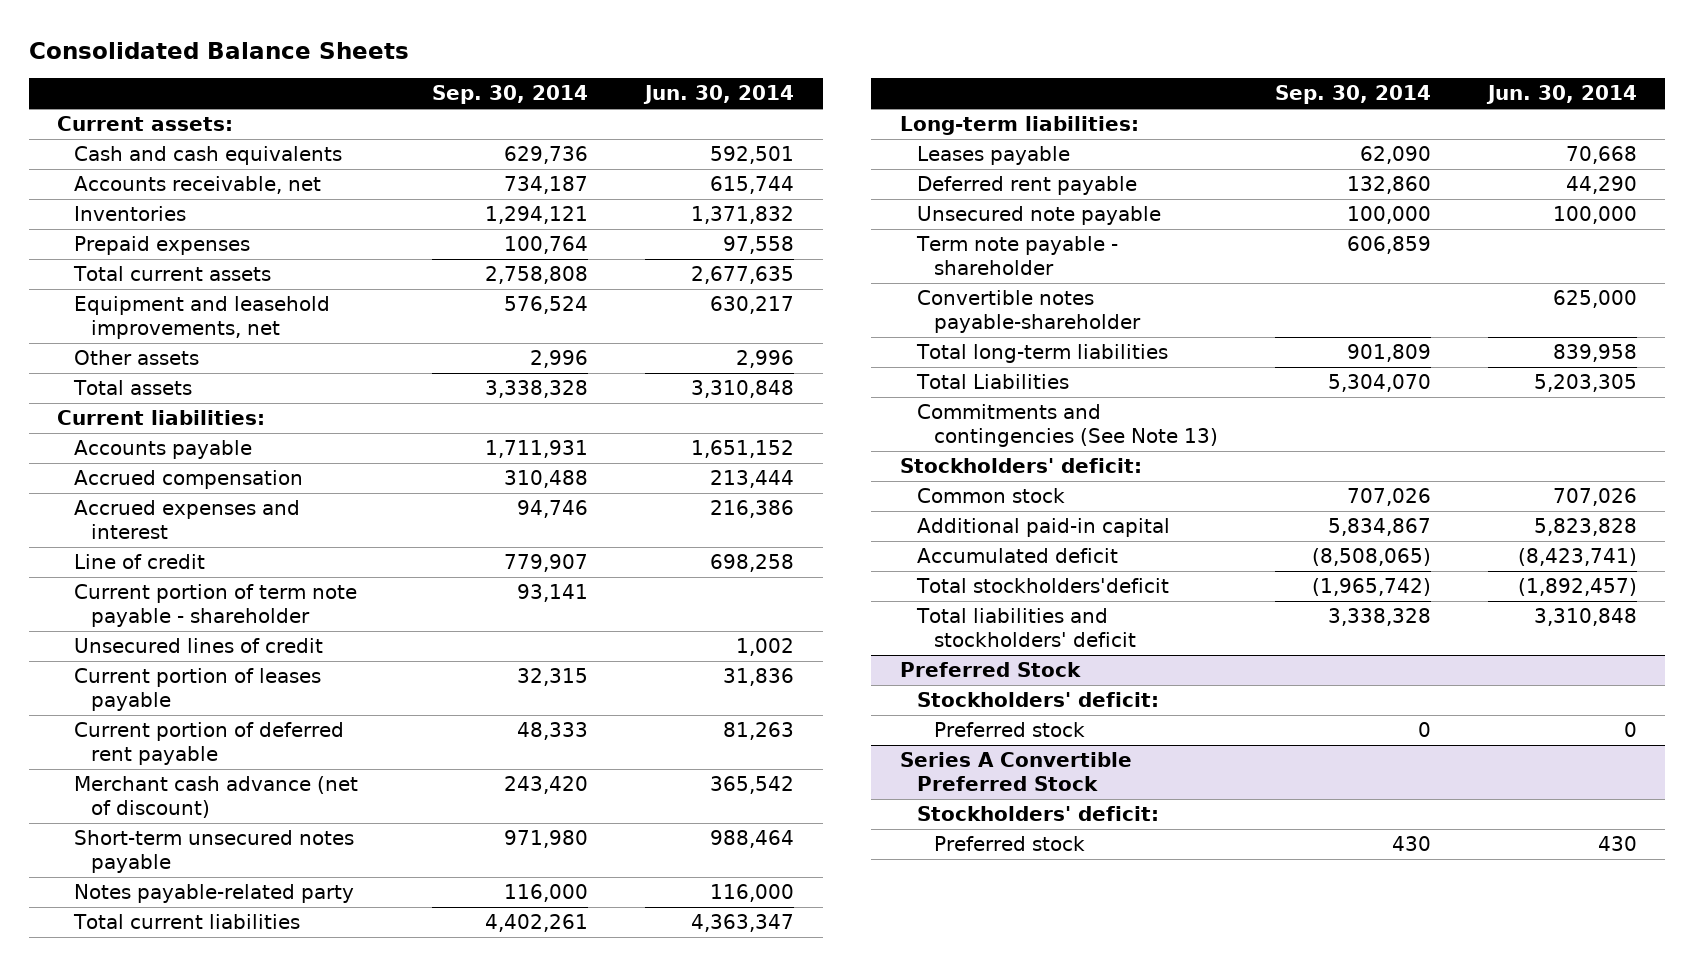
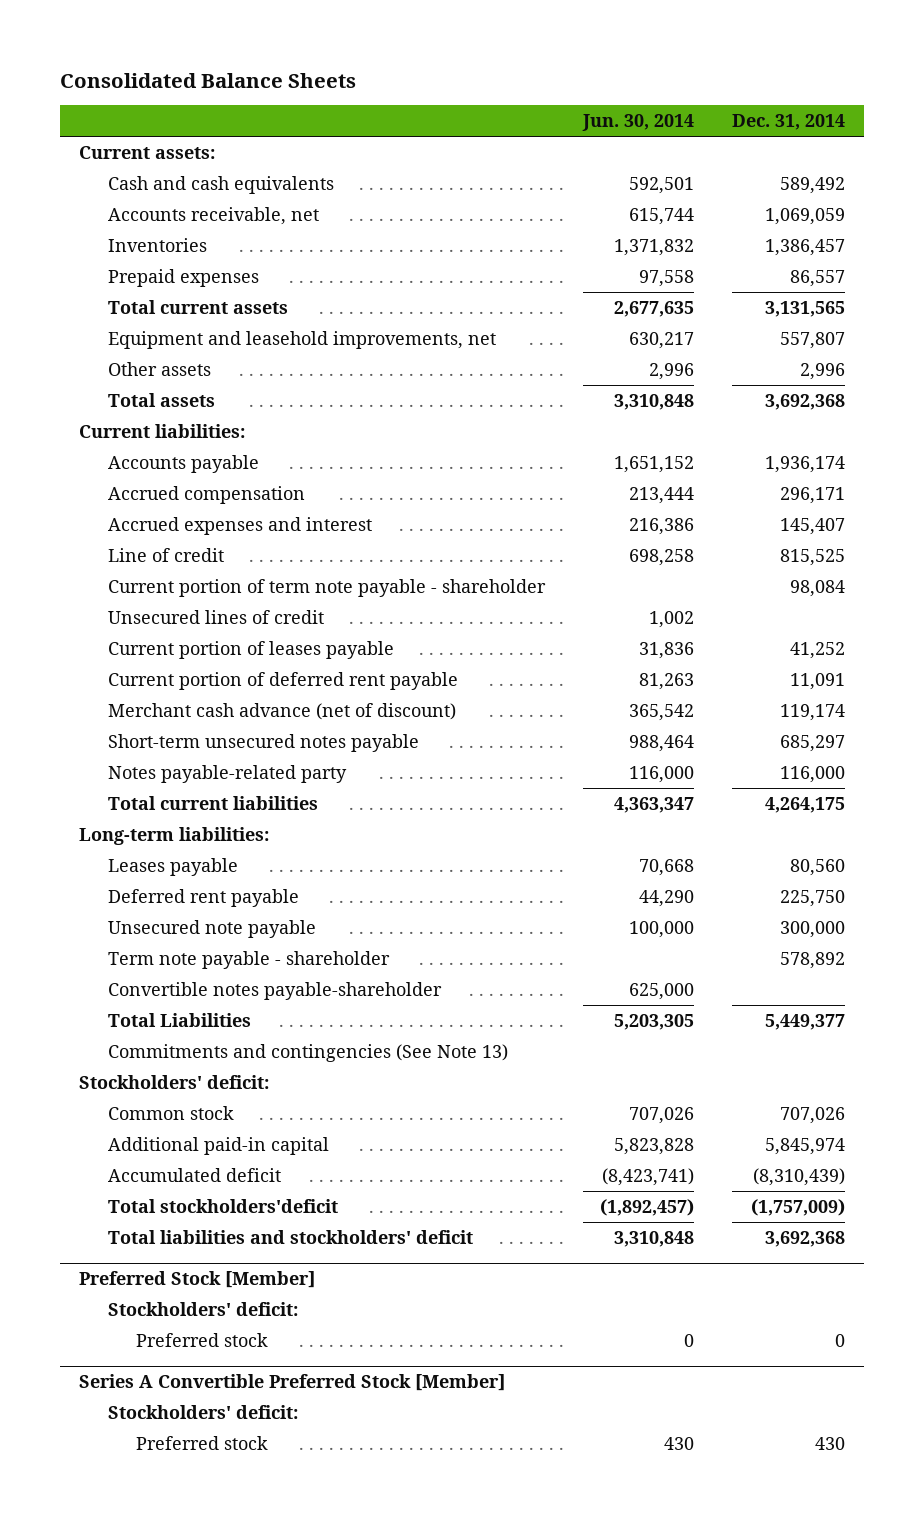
- | Sep. 30, 2014 | Jun. 30, 2014
+ | Jun. 30, 2014 | Dec. 31, 2014
- Total long-term liabilities | 901,809 | 839,958
- Preferred Stock
+ Preferred Stock [Member]
- Series A Convertible Preferred Stock
+ Series A Convertible Preferred Stock [Member]

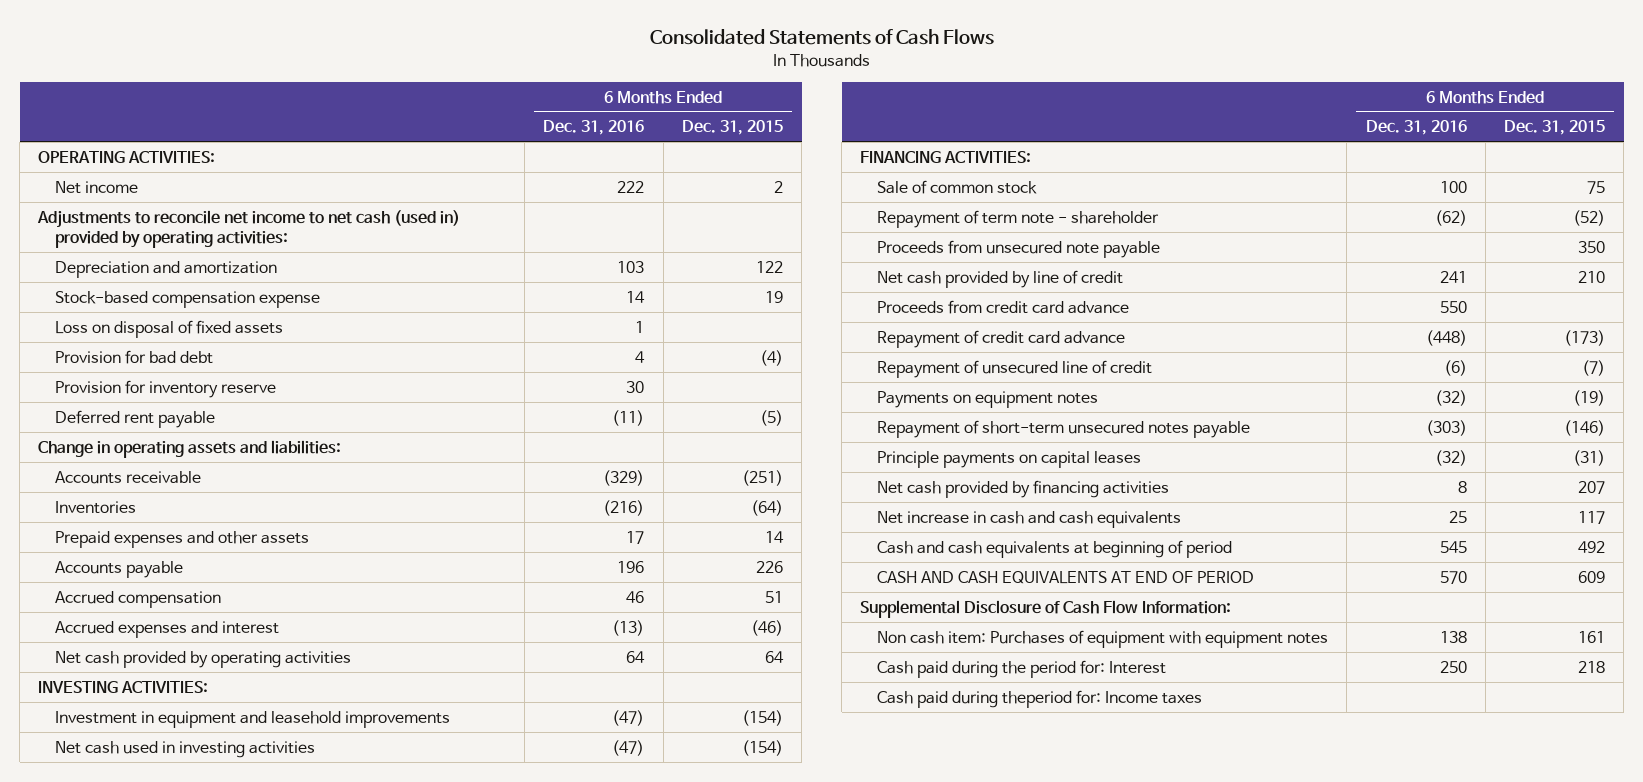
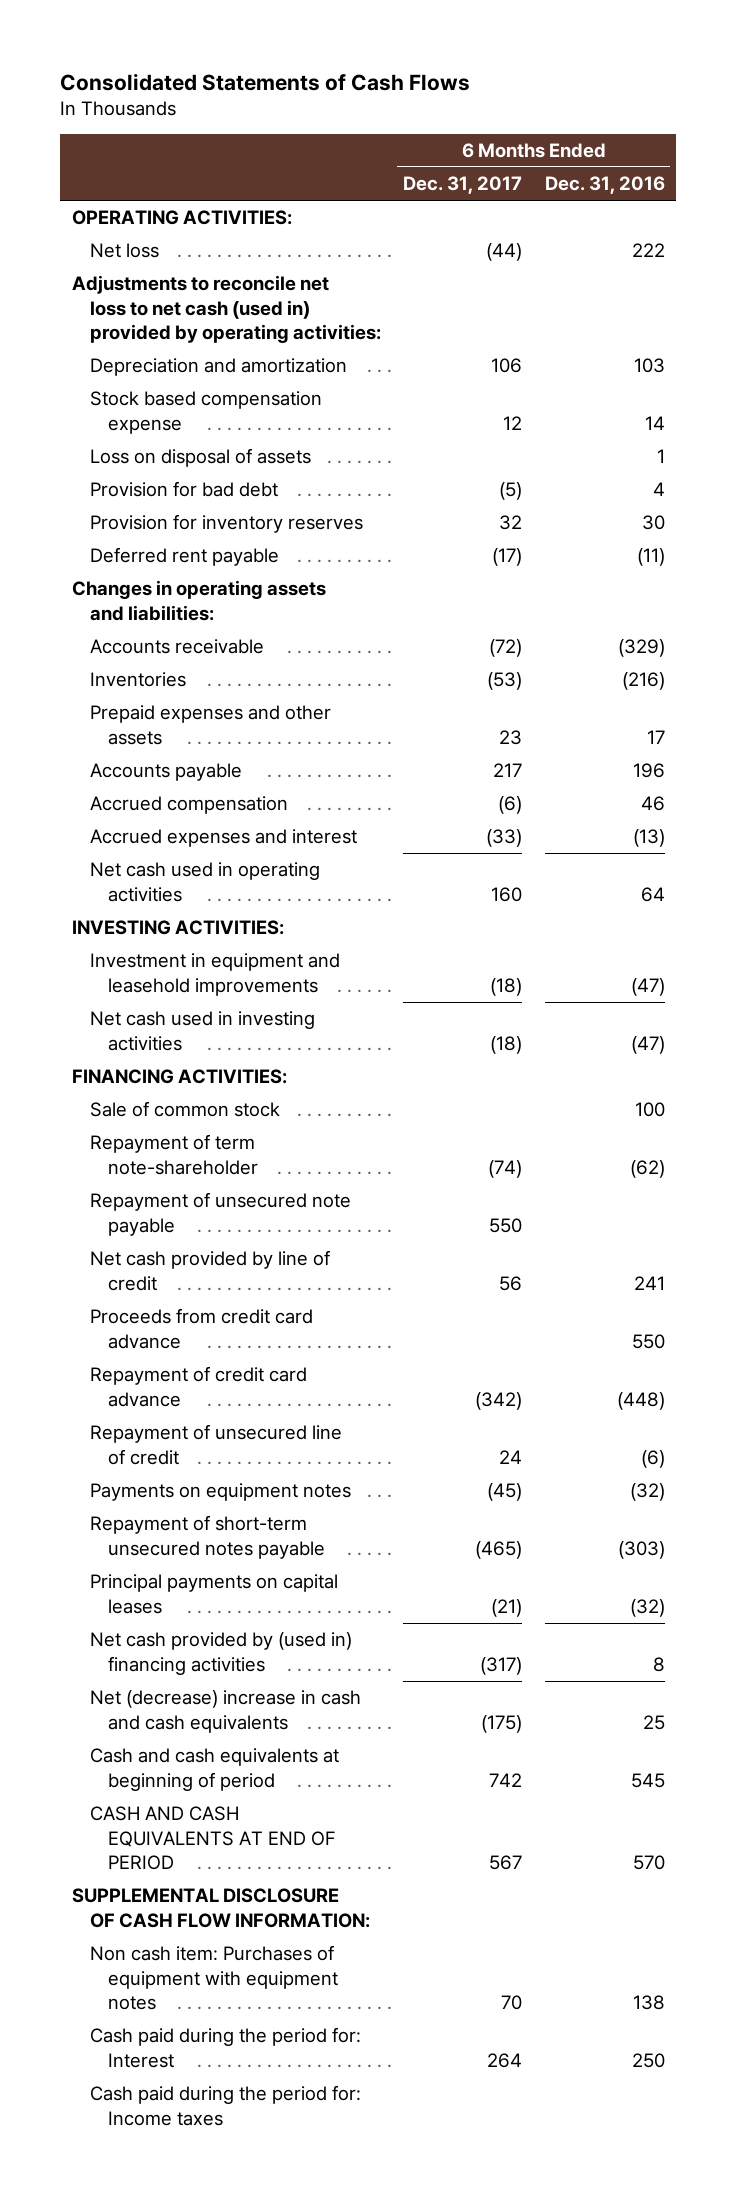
- | 6 Months Ended Dec. 31, 2016 | 6 Months Ended Dec. 31, 2015
+ | 6 Months Ended Dec. 31, 2017 | 6 Months Ended Dec. 31, 2016
- Net income | 222 | 2
- Adjustments to reconcile net income to net cash (used in) provided by operating activities:
+ Net loss | (44) | 222
+ Adjustments to reconcile net loss to net cash (used in) provided by operating activities:
- Stock-based compensation expense | 14 | 19
- Loss on disposal of fixed assets | 1 |
+ Stock based compensation expense | 12 | 14
+ Loss on disposal of assets | | 1
- Provision for inventory reserve | 30 |
+ Provision for inventory reserves | 32 | 30
- Change in operating assets and liabilities:
+ Changes in operating assets and liabilities:
- Net cash provided by operating activities | 64 | 64
+ Net cash used in operating activities | 160 | 64
- Repayment of term note - shareholder | (62) | (52)
- Proceeds from unsecured note payable | | 350
+ Repayment of term note-shareholder | (74) | (62)
+ Repayment of unsecured note payable | 550 |
- Principle payments on capital leases | (32) | (31)
- Net cash provided by financing activities | 8 | 207
- Net increase in cash and cash equivalents | 25 | 117
+ Principal payments on capital leases | (21) | (32)
+ Net cash provided by (used in) financing activities | (317) | 8
+ Net (decrease) increase in cash and cash equivalents | (175) | 25
- Supplemental Disclosure of Cash Flow Information:
+ SUPPLEMENTAL DISCLOSURE OF CASH FLOW INFORMATION:
- Cash paid during theperiod for: Income taxes
+ Cash paid during the period for: Income taxes

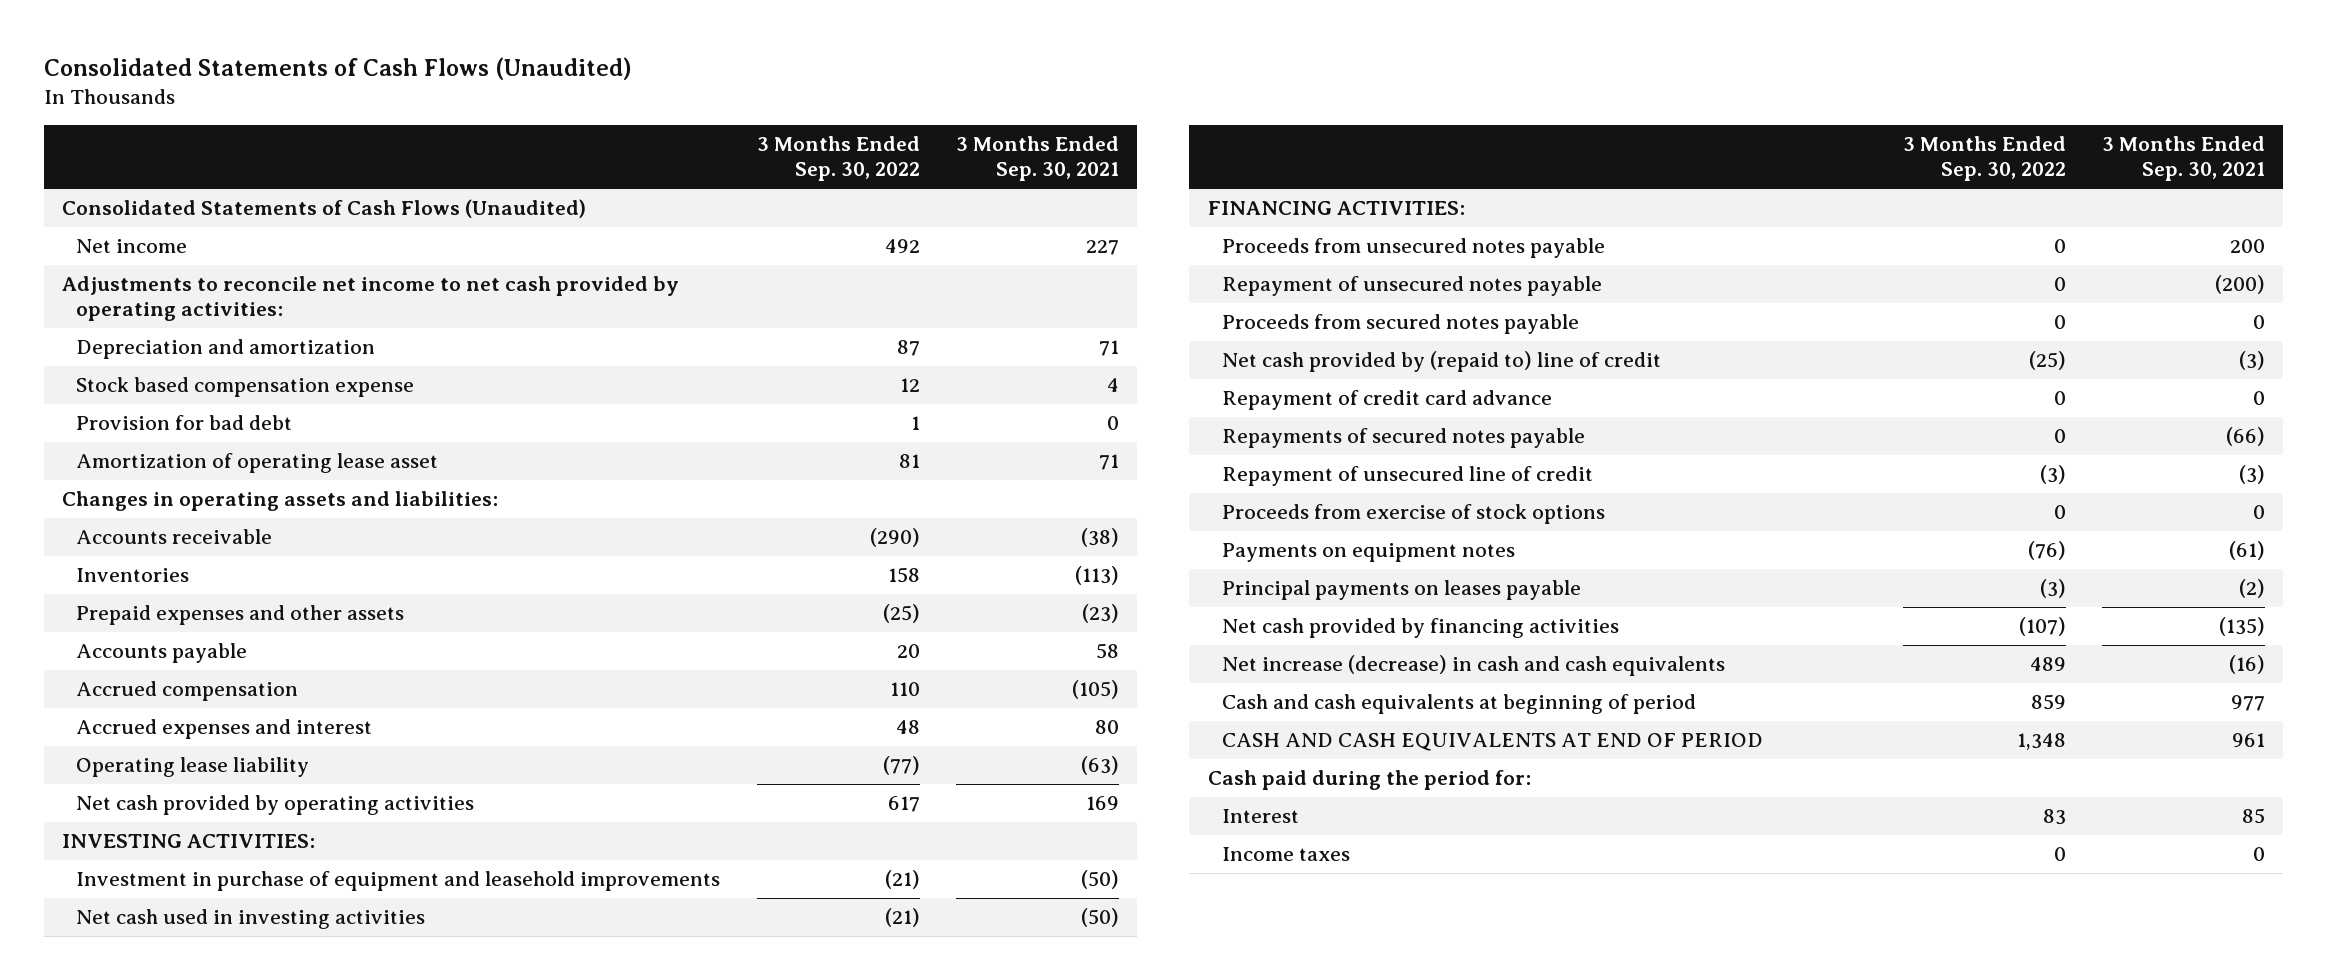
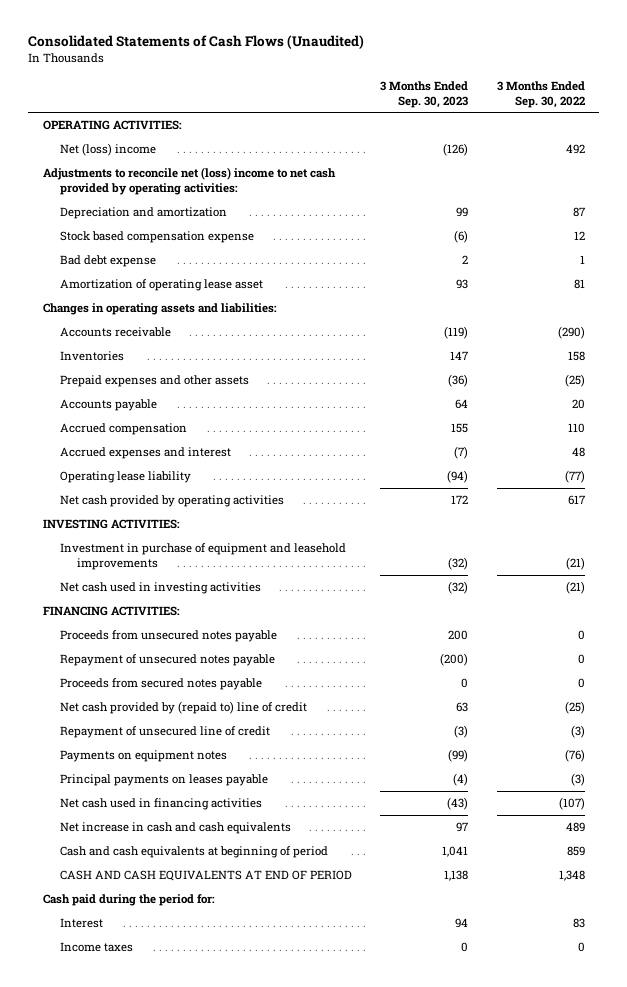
- | 3 Months Ended Sep. 30, 2022 | 3 Months Ended Sep. 30, 2021
+ | 3 Months Ended Sep. 30, 2023 | 3 Months Ended Sep. 30, 2022
- Consolidated Statements of Cash Flows (Unaudited)
- Net income | 492 | 227
- Adjustments to reconcile net income to net cash provided by operating activities:
+ OPERATING ACTIVITIES:
+ Net (loss) income | (126) | 492
+ Adjustments to reconcile net (loss) income to net cash provided by operating activities:
- Provision for bad debt | 1 | 0
+ Bad debt expense | 2 | 1
- Repayment of credit card advance | 0 | 0
- Repayments of secured notes payable | 0 | (66)
- Proceeds from exercise of stock options | 0 | 0
- Net cash provided by financing activities | (107) | (135)
- Net increase (decrease) in cash and cash equivalents | 489 | (16)
+ Net cash used in financing activities | (43) | (107)
+ Net increase in cash and cash equivalents | 97 | 489

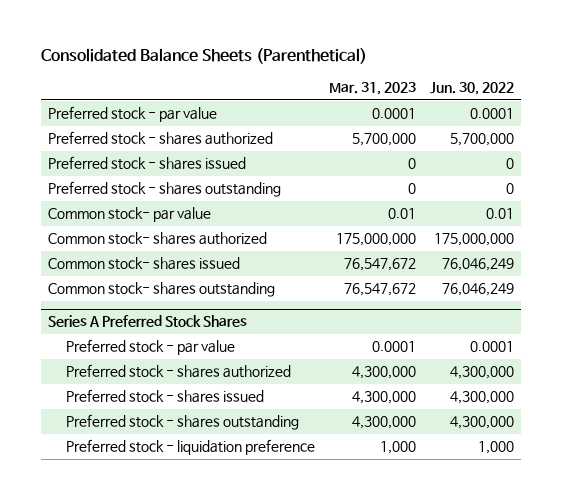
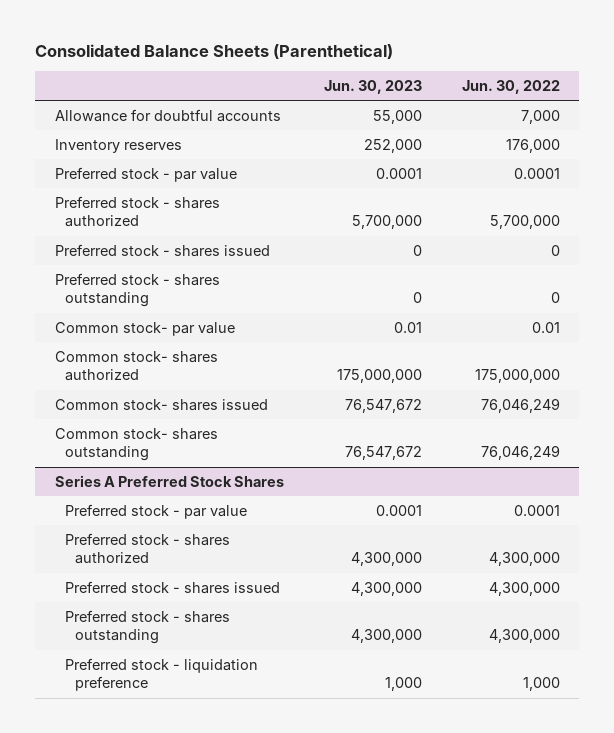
- | Mar. 31, 2023 | Jun. 30, 2022
+ | Jun. 30, 2023 | Jun. 30, 2022
+ Allowance for doubtful accounts | 55,000 | 7,000
+ Inventory reserves | 252,000 | 176,000

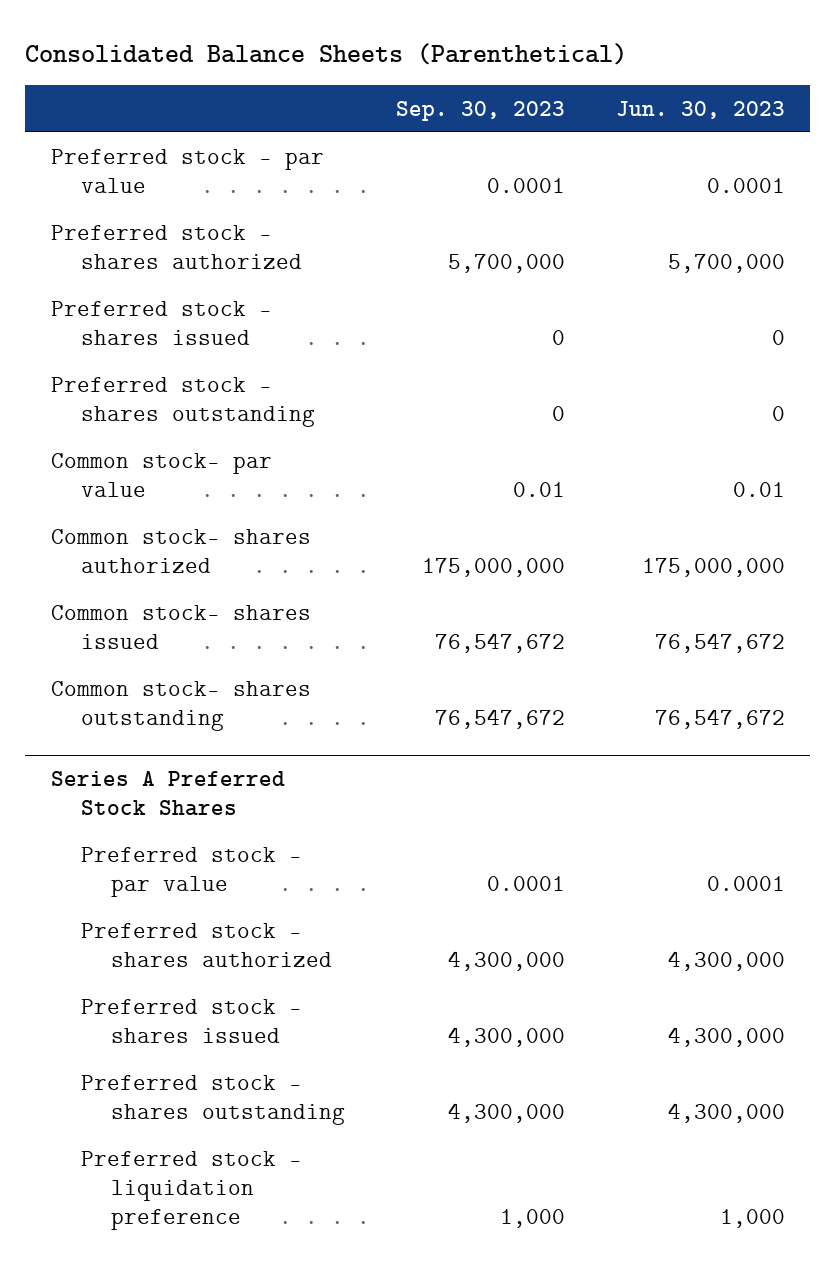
- | Jun. 30, 2023 | Jun. 30, 2022
+ | Sep. 30, 2023 | Jun. 30, 2023
- Allowance for doubtful accounts | 55,000 | 7,000
- Inventory reserves | 252,000 | 176,000

